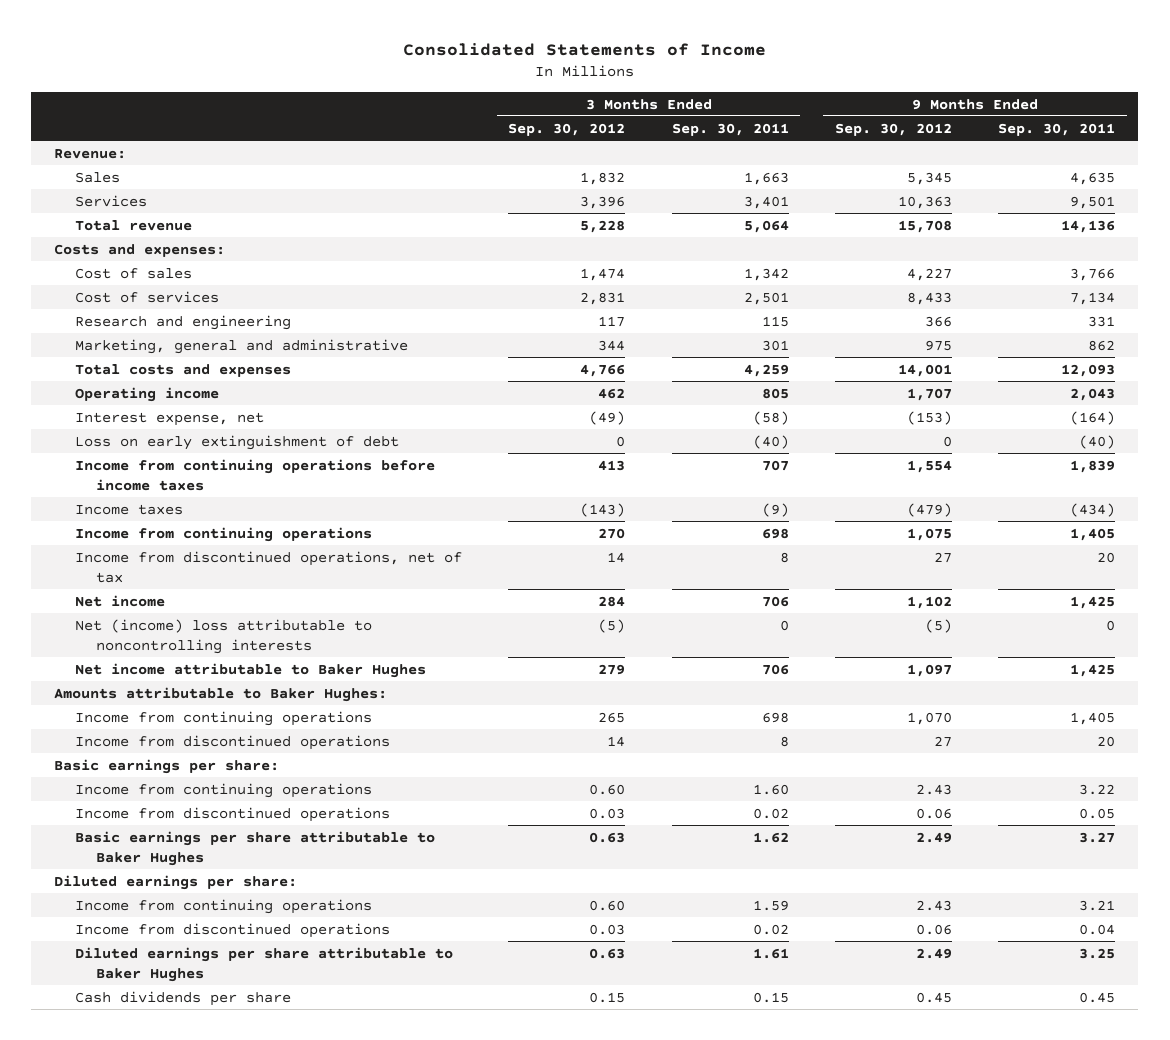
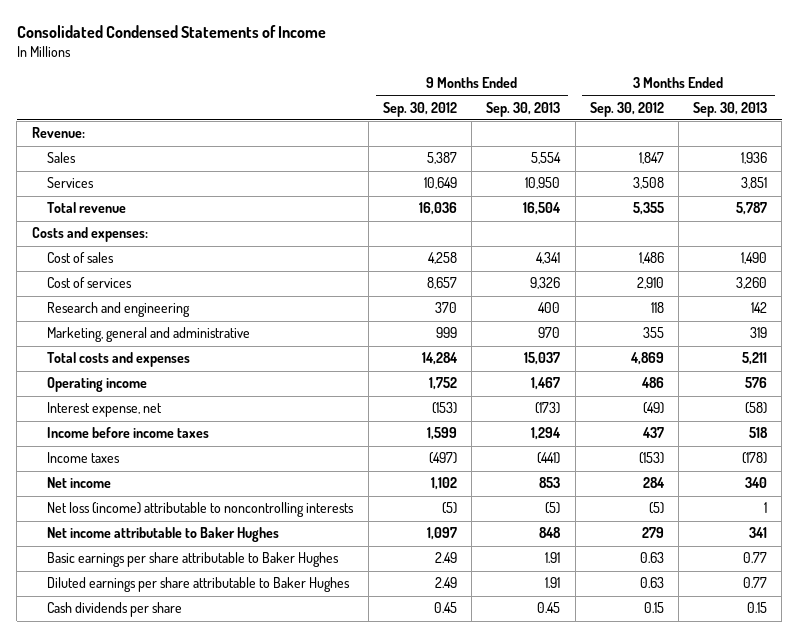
- Consolidated Statements of Income
+ Consolidated Condensed Statements of Income
- | 3 Months Ended Sep. 30, 2012 | 3 Months Ended Sep. 30, 2011 | 9 Months Ended Sep. 30, 2012 | 9 Months Ended Sep. 30, 2011
+ | 9 Months Ended Sep. 30, 2012 | 9 Months Ended Sep. 30, 2013 | 3 Months Ended Sep. 30, 2012 | 3 Months Ended Sep. 30, 2013
- Sales | 1,832 | 1,663 | 5,345 | 4,635
- Services | 3,396 | 3,401 | 10,363 | 9,501
- Total revenue | 5,228 | 5,064 | 15,708 | 14,136
+ Sales | 5,387 | 5,554 | 1,847 | 1,936
+ Services | 10,649 | 10,950 | 3,508 | 3,851
+ Total revenue | 16,036 | 16,504 | 5,355 | 5,787
- Cost of sales | 1,474 | 1,342 | 4,227 | 3,766
- Cost of services | 2,831 | 2,501 | 8,433 | 7,134
- Research and engineering | 117 | 115 | 366 | 331
- Marketing, general and administrative | 344 | 301 | 975 | 862
- Total costs and expenses | 4,766 | 4,259 | 14,001 | 12,093
- Operating income | 462 | 805 | 1,707 | 2,043
+ Cost of sales | 4,258 | 4,341 | 1,486 | 1,490
+ Cost of services | 8,657 | 9,326 | 2,910 | 3,260
+ Research and engineering | 370 | 400 | 118 | 142
+ Marketing, general and administrative | 999 | 970 | 355 | 319
+ Total costs and expenses | 14,284 | 15,037 | 4,869 | 5,211
+ Operating income | 1,752 | 1,467 | 486 | 576
- Loss on early extinguishment of debt | 0 | (40) | 0 | (40)
- Income from continuing operations before income taxes | 413 | 707 | 1,554 | 1,839
- Income taxes | (143) | (9) | (479) | (434)
- Income from continuing operations | 270 | 698 | 1,075 | 1,405
- Income from discontinued operations, net of tax | 14 | 8 | 27 | 20
+ Income before income taxes | 1,599 | 1,294 | 437 | 518
+ Income taxes | (497) | (441) | (153) | (178)
- Net (income) loss attributable to noncontrolling interests | (5) | 0 | (5) | 0
+ Net loss (income) attributable to noncontrolling interests | (5) | (5) | (5) | 1
- Amounts attributable to Baker Hughes:
- Income from continuing operations | 265 | 698 | 1,070 | 1,405
- Income from discontinued operations | 14 | 8 | 27 | 20
- Basic earnings per share:
- Income from continuing operations | 0.60 | 1.60 | 2.43 | 3.22
- Income from discontinued operations | 0.03 | 0.02 | 0.06 | 0.05
- Diluted earnings per share:
- Income from continuing operations | 0.60 | 1.59 | 2.43 | 3.21
- Income from discontinued operations | 0.03 | 0.02 | 0.06 | 0.04

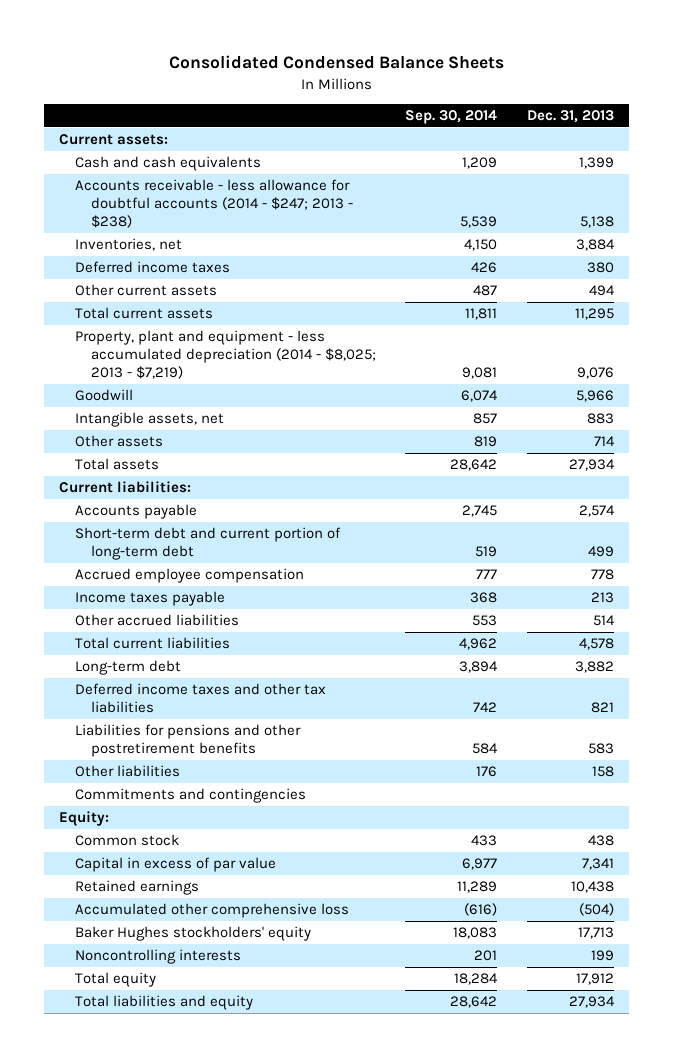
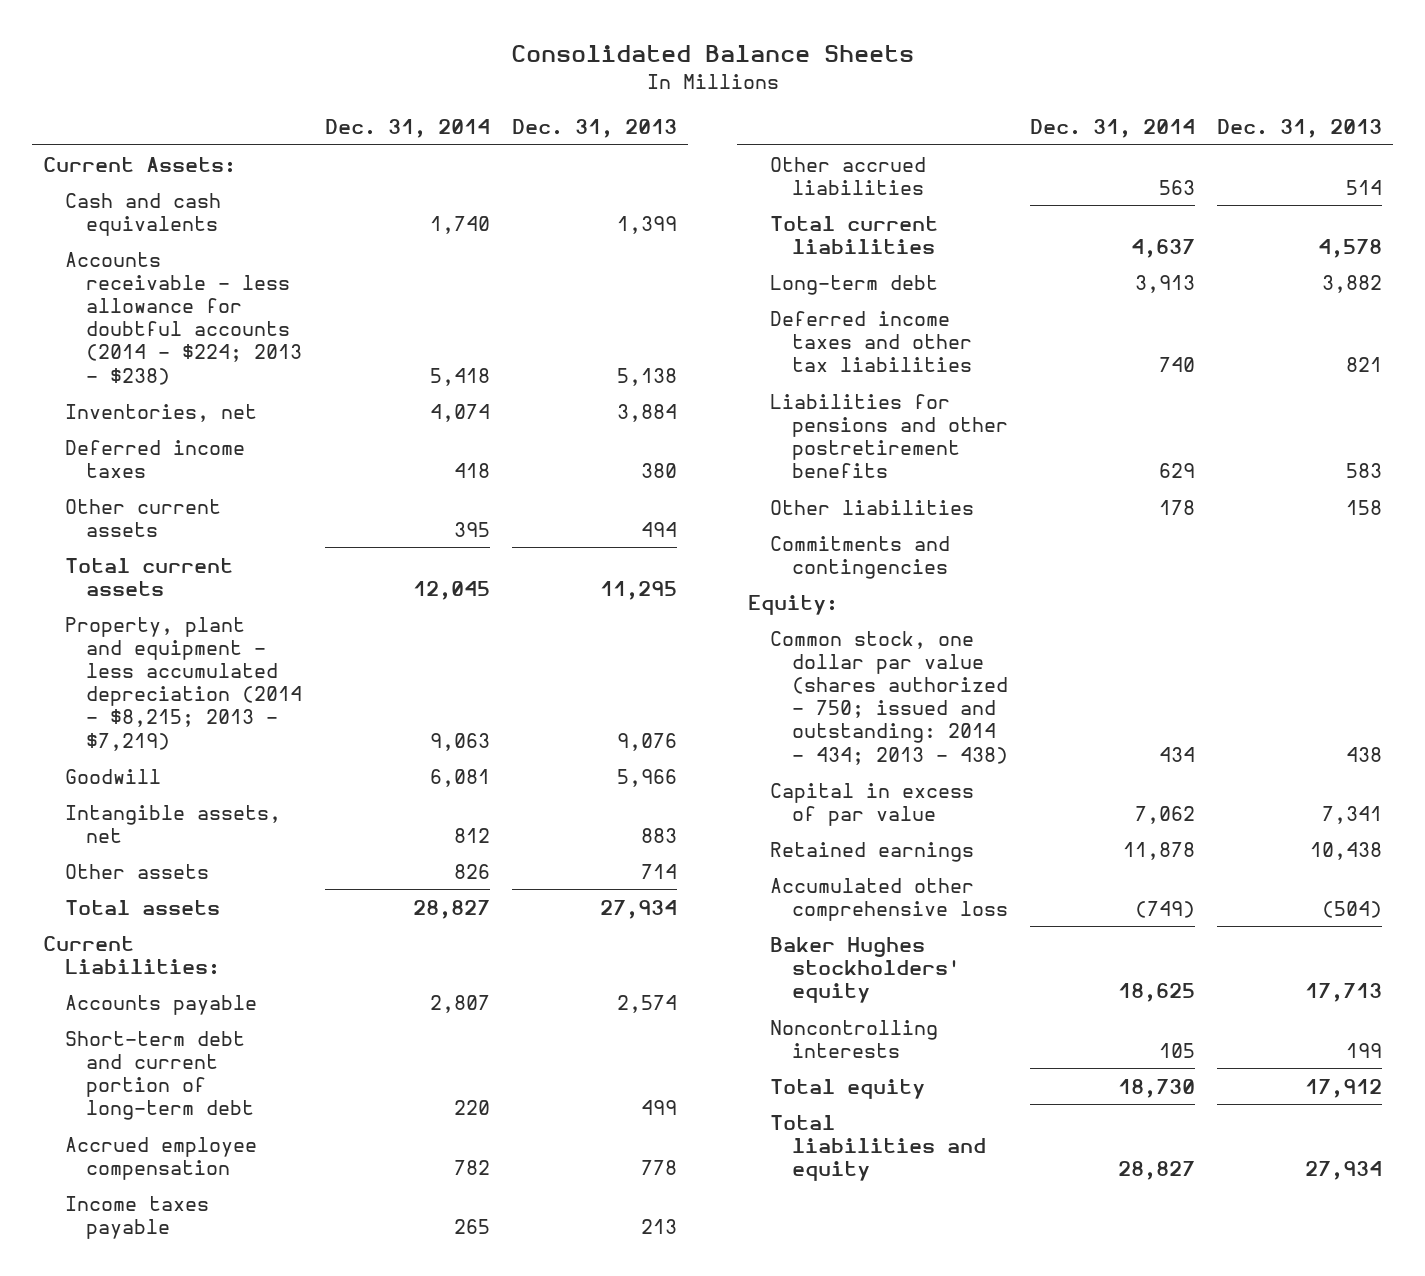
- Consolidated Condensed Balance Sheets
+ Consolidated Balance Sheets
- | Sep. 30, 2014 | Dec. 31, 2013
+ | Dec. 31, 2014 | Dec. 31, 2013
- Current assets:
+ Current Assets:
- Accounts receivable - less allowance for doubtful accounts (2014 - $247; 2013 - $238) | 5,539 | 5,138
+ Accounts receivable - less allowance for doubtful accounts (2014 - $224; 2013 - $238) | 5,418 | 5,138
- Property, plant and equipment - less accumulated depreciation (2014 - $8,025; 2013 - $7,219) | 9,081 | 9,076
+ Property, plant and equipment - less accumulated depreciation (2014 - $8,215; 2013 - $7,219) | 9,063 | 9,076
- Current liabilities:
+ Current Liabilities:
- Common stock | 433 | 438
+ Common stock, one dollar par value (shares authorized - 750; issued and outstanding: 2014 - 434; 2013 - 438) | 434 | 438

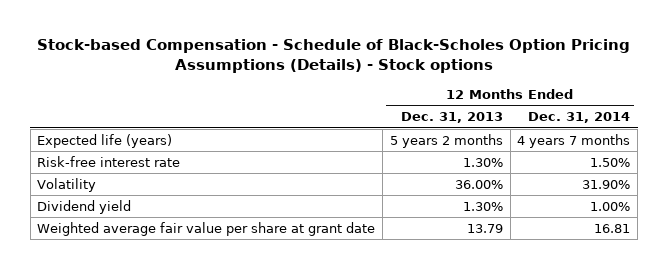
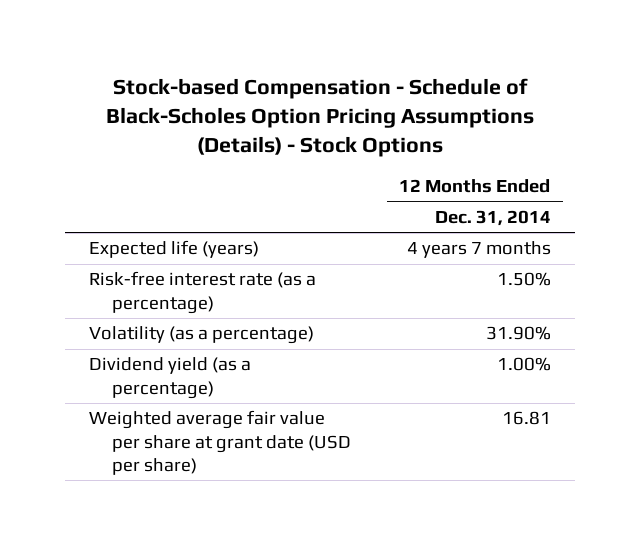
- Stock-based Compensation - Schedule of Black-Scholes Option Pricing Assumptions (Details) - Stock options
+ Stock-based Compensation - Schedule of Black-Scholes Option Pricing Assumptions (Details) - Stock Options
- | 12 Months Ended Dec. 31, 2013 | 12 Months Ended Dec. 31, 2014
+ | 12 Months Ended Dec. 31, 2014
- Risk-free interest rate | 1.30% | 1.50%
- Volatility | 36.00% | 31.90%
- Dividend yield | 1.30% | 1.00%
- Weighted average fair value per share at grant date | 13.79 | 16.81
+ Risk-free interest rate (as a percentage) | 1.50%
+ Volatility (as a percentage) | 31.90%
+ Dividend yield (as a percentage) | 1.00%
+ Weighted average fair value per share at grant date (USD per share) | 16.81

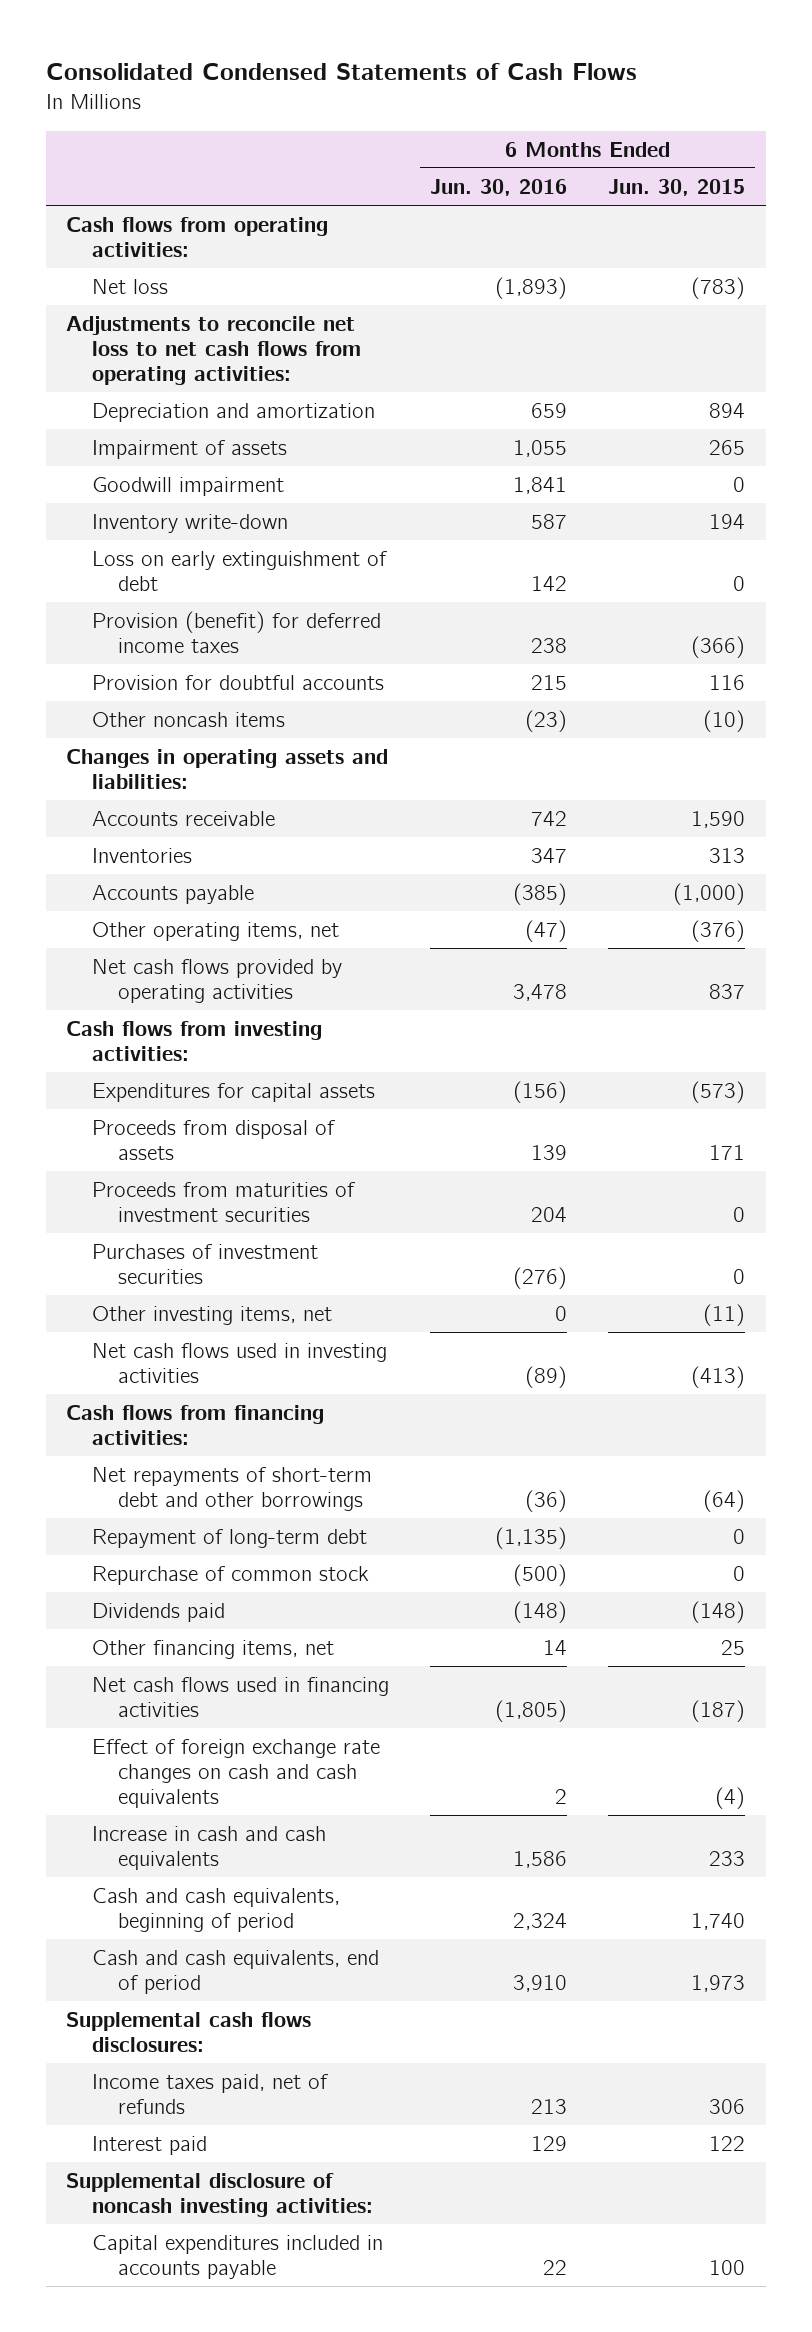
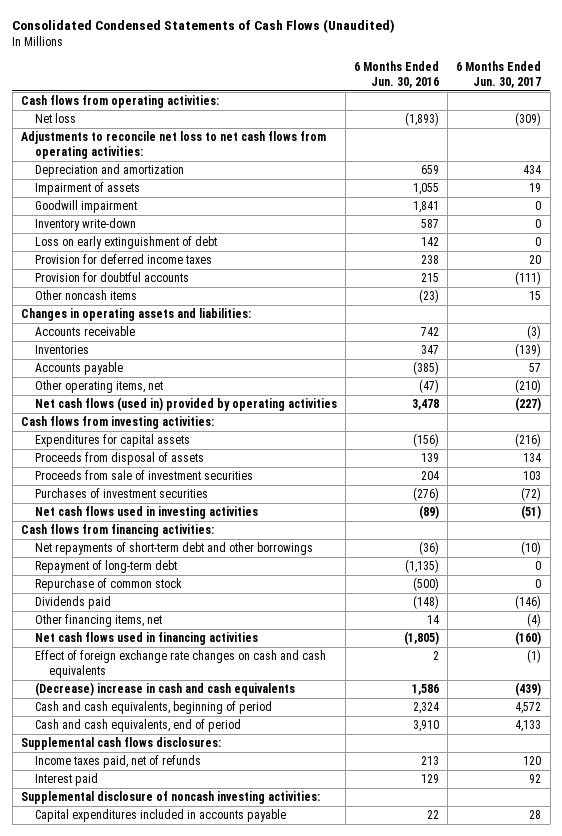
- Consolidated Condensed Statements of Cash Flows
+ Consolidated Condensed Statements of Cash Flows (Unaudited)
- | 6 Months Ended Jun. 30, 2016 | 6 Months Ended Jun. 30, 2015
+ | 6 Months Ended Jun. 30, 2016 | 6 Months Ended Jun. 30, 2017
- Provision (benefit) for deferred income taxes | 238 | (366)
+ Provision for deferred income taxes | 238 | 20
- Net cash flows provided by operating activities | 3,478 | 837
+ Net cash flows (used in) provided by operating activities | 3,478 | (227)
- Proceeds from maturities of investment securities | 204 | 0
+ Proceeds from sale of investment securities | 204 | 103
- Other investing items, net | 0 | (11)
- Increase in cash and cash equivalents | 1,586 | 233
+ (Decrease) increase in cash and cash equivalents | 1,586 | (439)

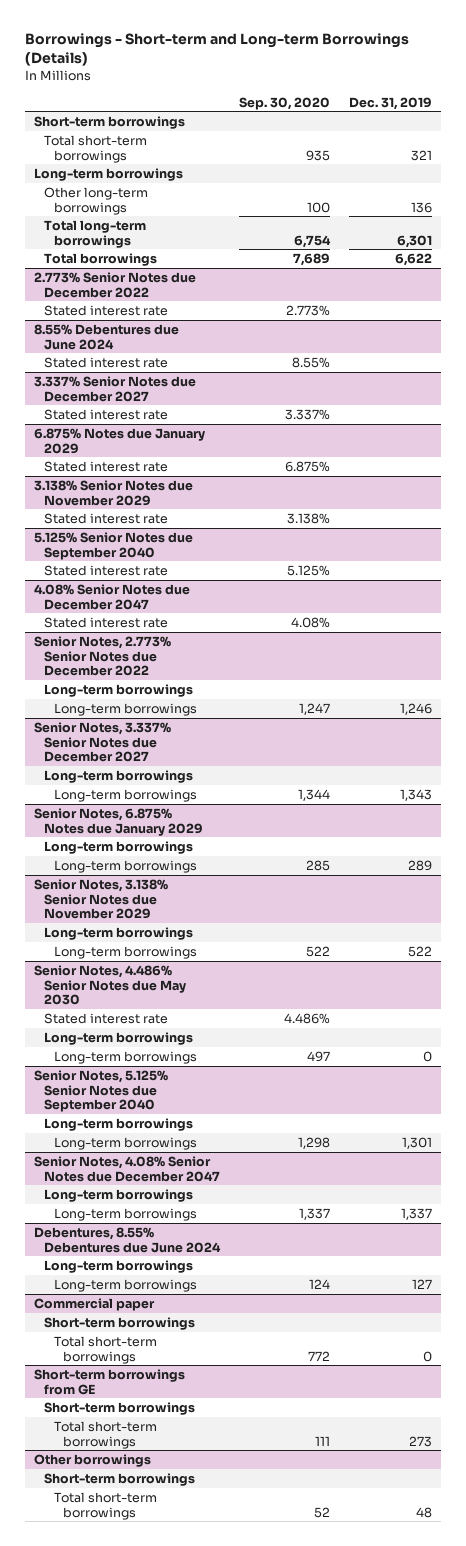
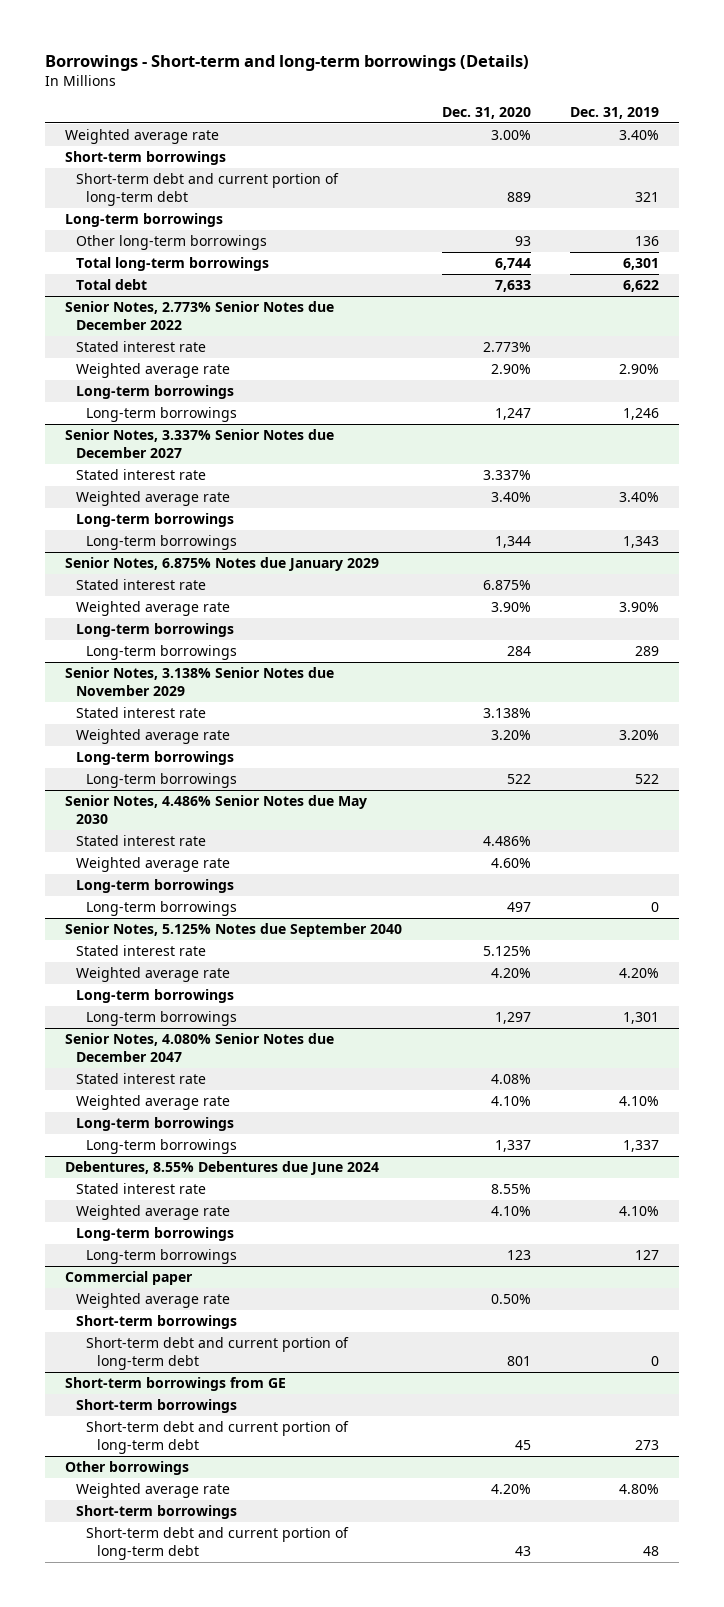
- Borrowings - Short-term and Long-term Borrowings (Details)
+ Borrowings - Short-term and long-term borrowings (Details)
- | Sep. 30, 2020 | Dec. 31, 2019
+ | Dec. 31, 2020 | Dec. 31, 2019
+ Weighted average rate | 3.00% | 3.40%
- Total short-term borrowings | 935 | 321
+ Short-term debt and current portion of long-term debt | 889 | 321
- Total borrowings | 7,689 | 6,622
- 2.773% Senior Notes due December 2022
- Stated interest rate | 2.773% |
- 8.55% Debentures due June 2024
- Stated interest rate | 8.55% |
- 3.337% Senior Notes due December 2027
- Stated interest rate | 3.337% |
- 6.875% Notes due January 2029
- Stated interest rate | 6.875% |
- 3.138% Senior Notes due November 2029
- Stated interest rate | 3.138% |
- 5.125% Senior Notes due September 2040
- Stated interest rate | 5.125% |
- 4.08% Senior Notes due December 2047
- Stated interest rate | 4.08% |
+ Total debt | 7,633 | 6,622
@ Senior Notes, 2.773% Senior Notes due December 2022
+ Stated interest rate | 2.773% |
+ Weighted average rate | 2.90% | 2.90%
@ Senior Notes, 3.337% Senior Notes due December 2027
+ Stated interest rate | 3.337% |
+ Weighted average rate | 3.40% | 3.40%
@ Senior Notes, 6.875% Notes due January 2029
+ Stated interest rate | 6.875% |
+ Weighted average rate | 3.90% | 3.90%
@ Senior Notes, 3.138% Senior Notes due November 2029
+ Stated interest rate | 3.138% |
+ Weighted average rate | 3.20% | 3.20%
@ Senior Notes, 4.486% Senior Notes due May 2030
+ Weighted average rate | 4.60% |
- Senior Notes, 5.125% Senior Notes due September 2040
+ Senior Notes, 5.125% Notes due September 2040
+ Stated interest rate | 5.125% |
+ Weighted average rate | 4.20% | 4.20%
- Senior Notes, 4.08% Senior Notes due December 2047
+ Senior Notes, 4.080% Senior Notes due December 2047
+ Stated interest rate | 4.08% |
+ Weighted average rate | 4.10% | 4.10%
@ Debentures, 8.55% Debentures due June 2024
+ Stated interest rate | 8.55% |
+ Weighted average rate | 4.10% | 4.10%
@ Commercial paper
+ Weighted average rate | 0.50% |
- Total short-term borrowings | 772 | 0
+ Short-term debt and current portion of long-term debt | 801 | 0
@ Short-term borrowings from GE
- Total short-term borrowings | 111 | 273
+ Short-term debt and current portion of long-term debt | 45 | 273
@ Other borrowings
+ Weighted average rate | 4.20% | 4.80%
- Total short-term borrowings | 52 | 48
+ Short-term debt and current portion of long-term debt | 43 | 48

